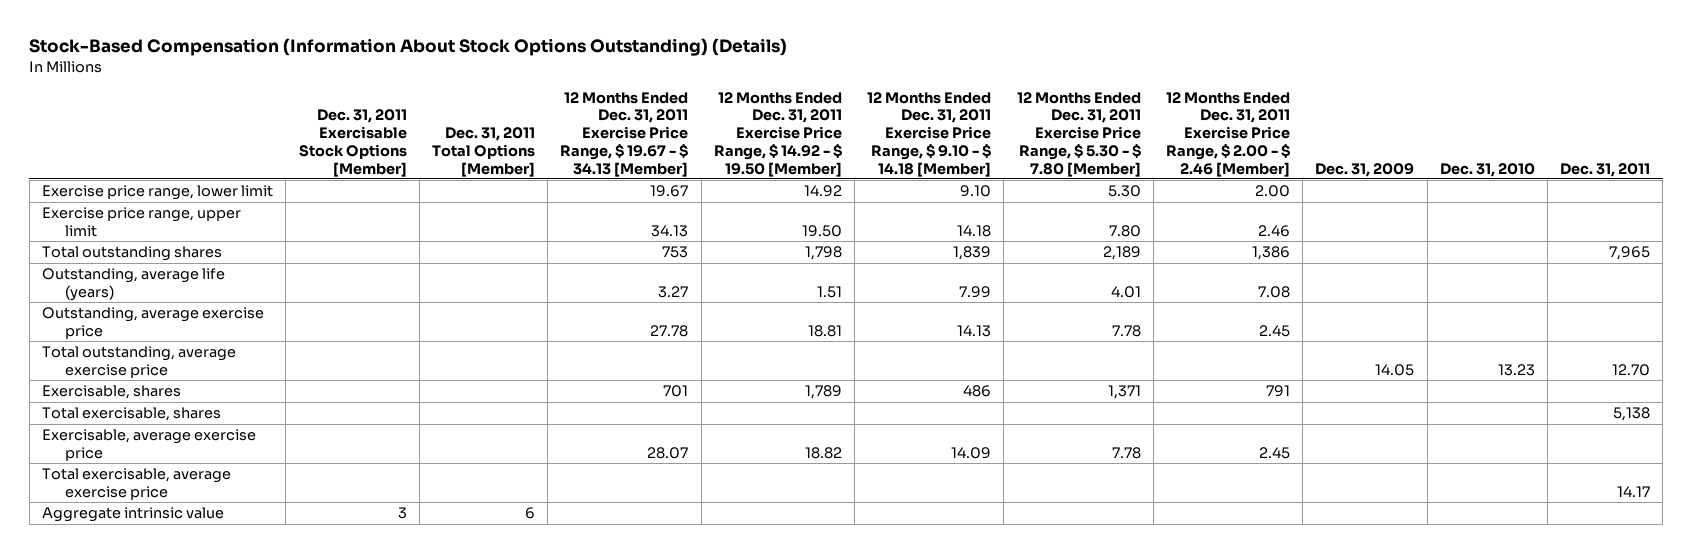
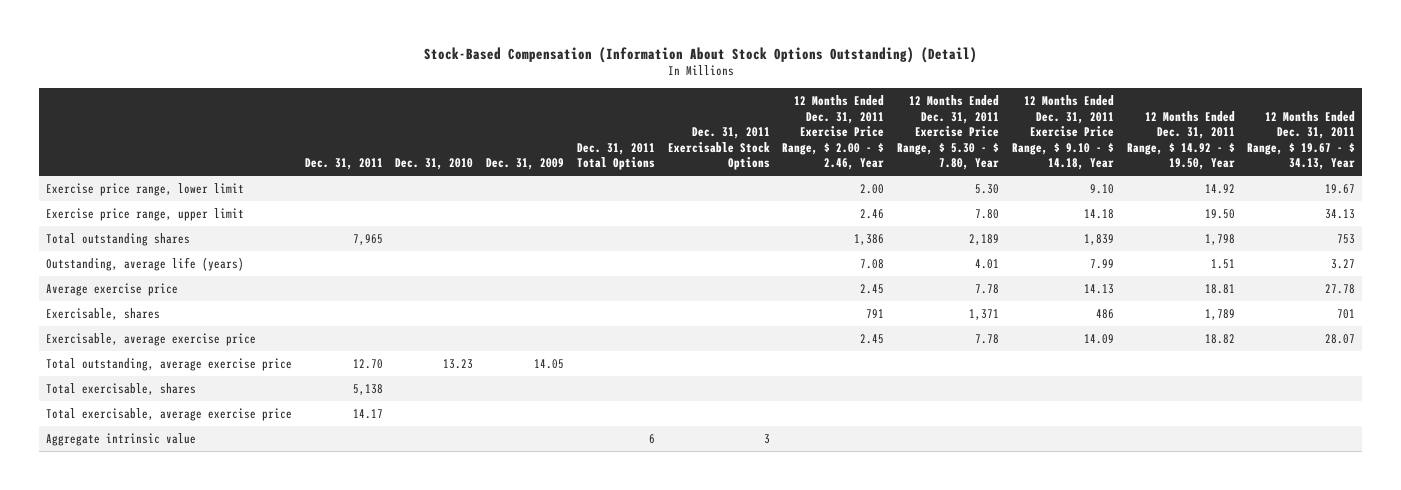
- Stock-Based Compensation (Information About Stock Options Outstanding) (Details)
+ Stock-Based Compensation (Information About Stock Options Outstanding) (Detail)
- | Dec. 31, 2011 Exercisable Stock Options [Member] | Dec. 31, 2011 Total Options [Member] | 12 Months Ended Dec. 31, 2011 Exercise Price Range, $ 19.67 - $ 34.13 [Member] | 12 Months Ended Dec. 31, 2011 Exercise Price Range, $ 14.92 - $ 19.50 [Member] | 12 Months Ended Dec. 31, 2011 Exercise Price Range, $ 9.10 - $ 14.18 [Member] | 12 Months Ended Dec. 31, 2011 Exercise Price Range, $ 5.30 - $ 7.80 [Member] | 12 Months Ended Dec. 31, 2011 Exercise Price Range, $ 2.00 - $ 2.46 [Member] | Dec. 31, 2009 | Dec. 31, 2010 | Dec. 31, 2011
+ | Dec. 31, 2011 | Dec. 31, 2010 | Dec. 31, 2009 | Dec. 31, 2011 Total Options | Dec. 31, 2011 Exercisable Stock Options | 12 Months Ended Dec. 31, 2011 Exercise Price Range, $ 2.00 - $ 2.46, Year | 12 Months Ended Dec. 31, 2011 Exercise Price Range, $ 5.30 - $ 7.80, Year | 12 Months Ended Dec. 31, 2011 Exercise Price Range, $ 9.10 - $ 14.18, Year | 12 Months Ended Dec. 31, 2011 Range, $ 14.92 - $ 19.50, Year | 12 Months Ended Dec. 31, 2011 Range, $ 19.67 - $ 34.13, Year
- Outstanding, average exercise price | | | 27.78 | 18.81 | 14.13 | 7.78 | 2.45 | | |
+ Average exercise price | | | | | | 2.45 | 7.78 | 14.13 | 18.81 | 27.78
moved down: Total outstanding, average exercise price | 12.70 | 13.23 | 14.05 | | | | | | |
moved down: Total exercisable, shares | 5,138 | | | | | | | | |

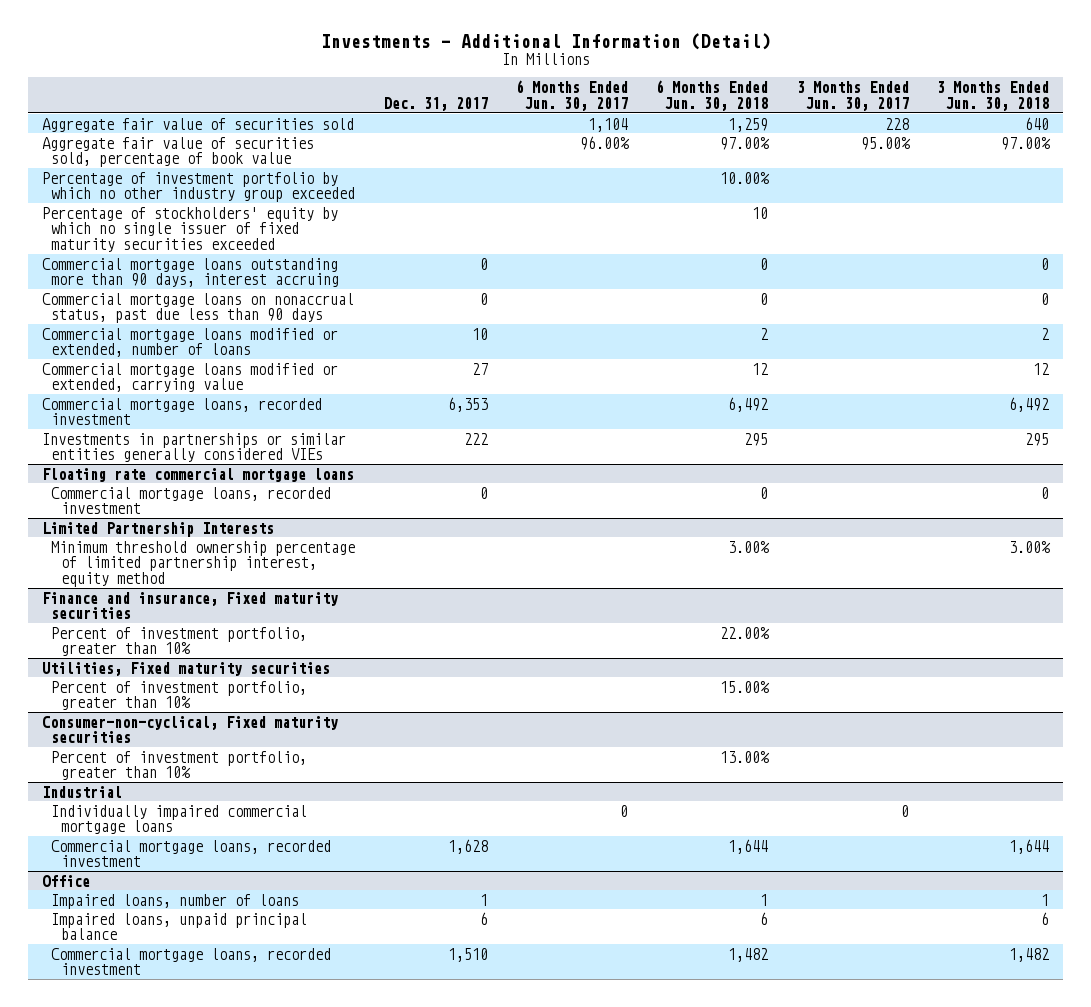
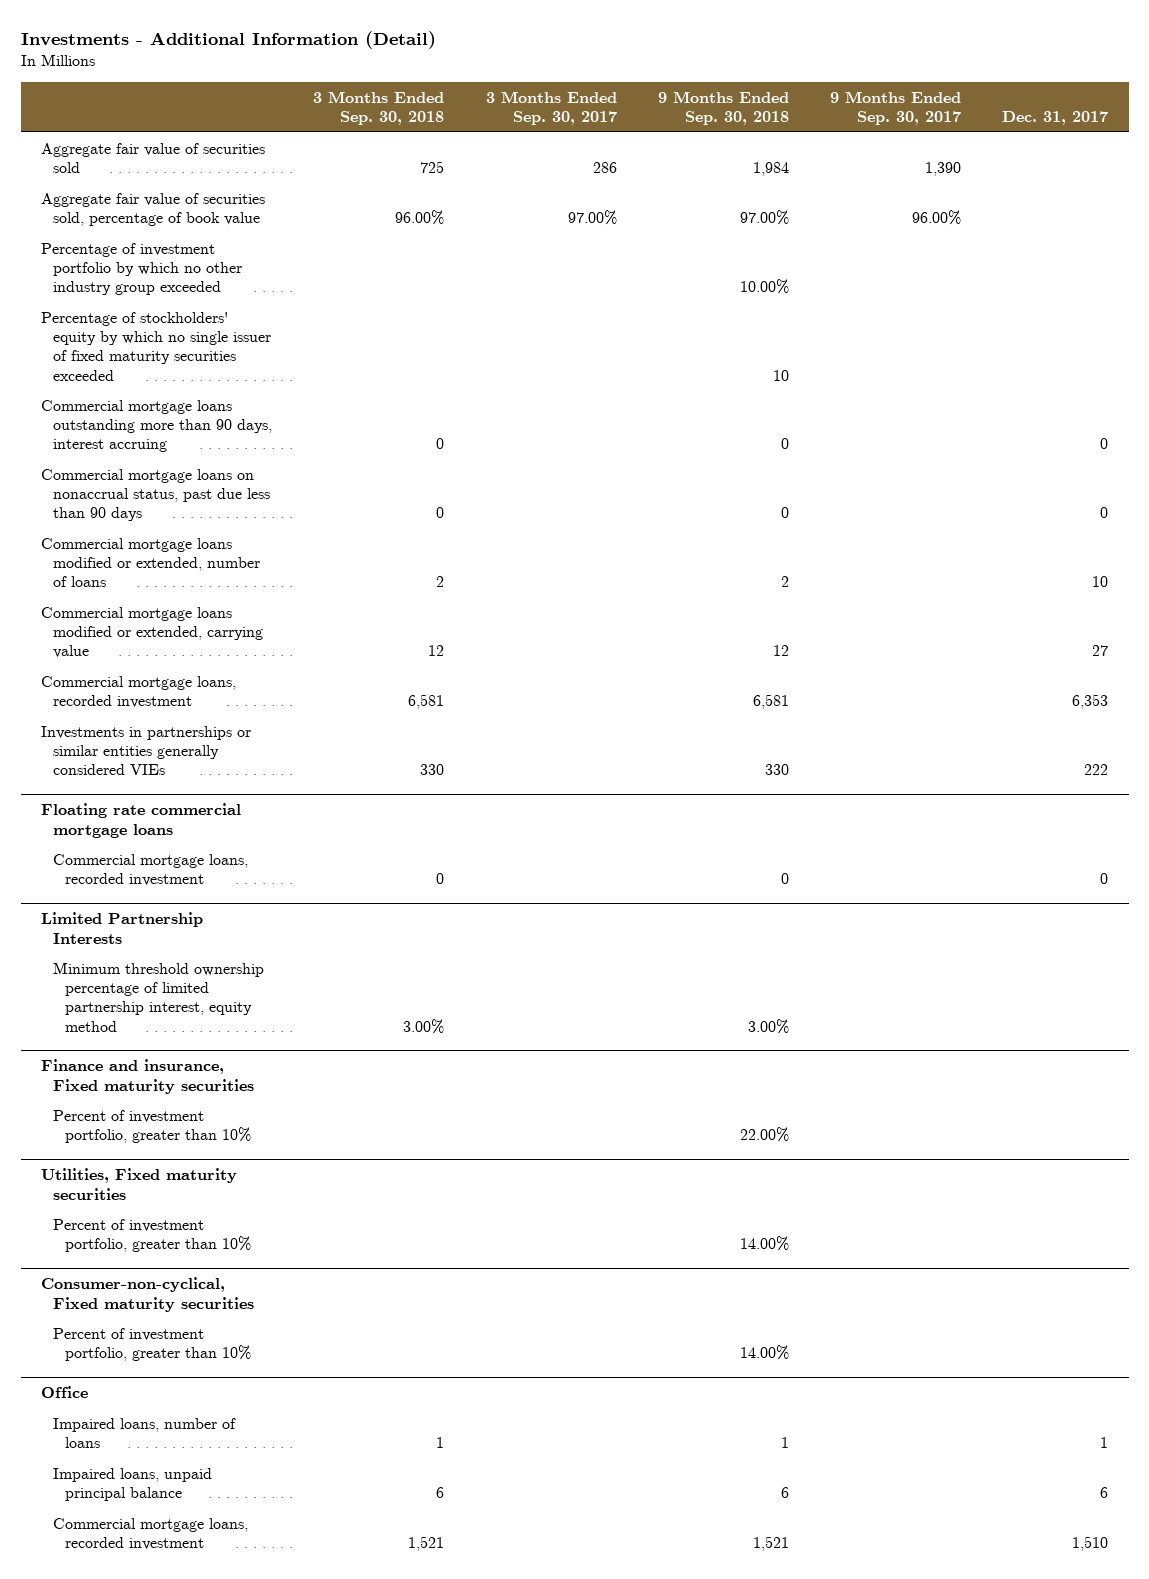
- | Dec. 31, 2017 | 6 Months Ended Jun. 30, 2017 | 6 Months Ended Jun. 30, 2018 | 3 Months Ended Jun. 30, 2017 | 3 Months Ended Jun. 30, 2018
+ | 3 Months Ended Sep. 30, 2018 | 3 Months Ended Sep. 30, 2017 | 9 Months Ended Sep. 30, 2018 | 9 Months Ended Sep. 30, 2017 | Dec. 31, 2017
- Industrial
- Individually impaired commercial mortgage loans | | 0 | | 0 |
- Commercial mortgage loans, recorded investment | 1,628 | | 1,644 | | 1,644

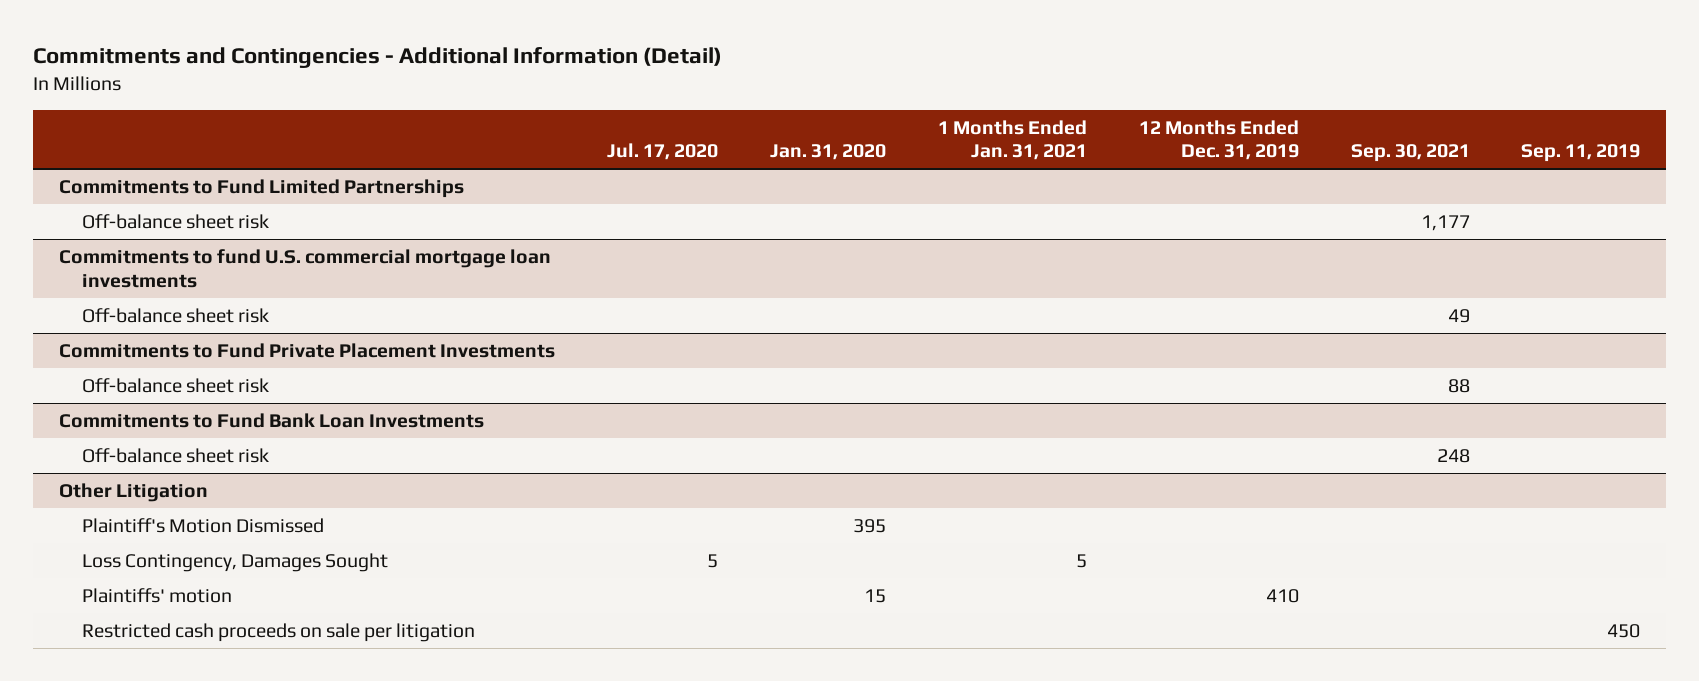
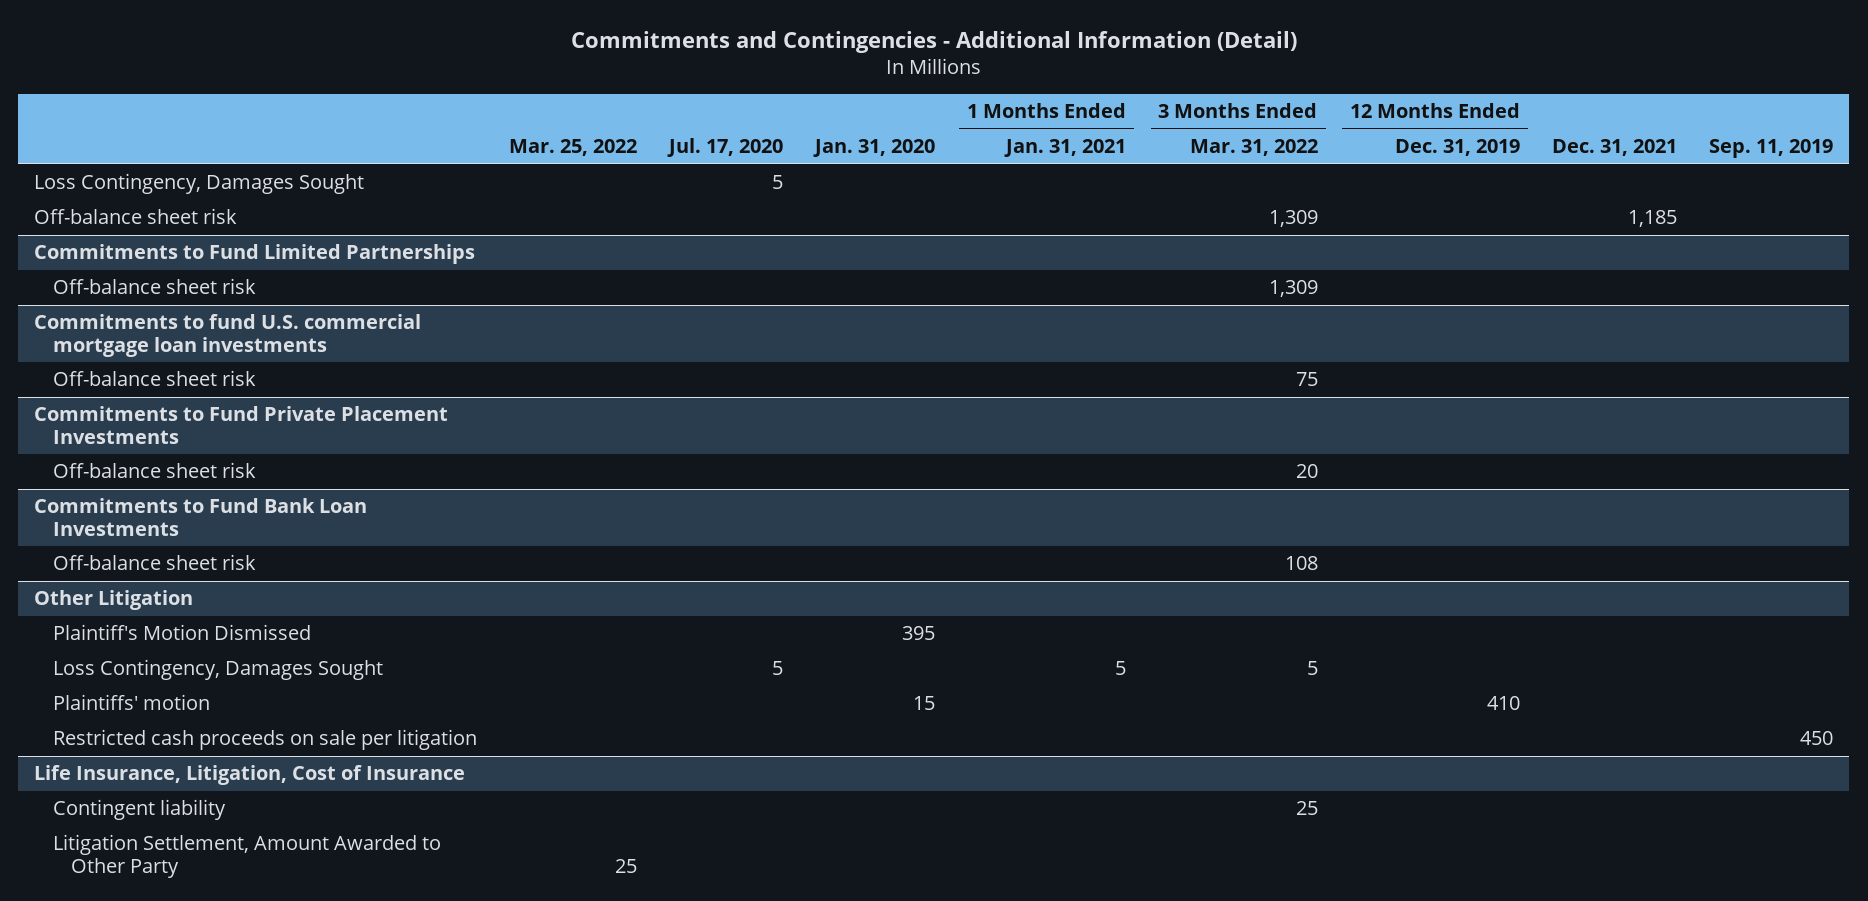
- | Jul. 17, 2020 | Jan. 31, 2020 | 1 Months Ended Jan. 31, 2021 | 12 Months Ended Dec. 31, 2019 | Sep. 30, 2021 | Sep. 11, 2019
+ | Mar. 25, 2022 | Jul. 17, 2020 | Jan. 31, 2020 | 1 Months Ended Jan. 31, 2021 | 3 Months Ended Mar. 31, 2022 | 12 Months Ended Dec. 31, 2019 | Dec. 31, 2021 | Sep. 11, 2019
+ Loss Contingency, Damages Sought | | 5 | | | | | |
+ Off-balance sheet risk | | | | | 1,309 | | 1,185 |
+ Life Insurance, Litigation, Cost of Insurance
+ Contingent liability | | | | | 25 | | |
+ Litigation Settlement, Amount Awarded to Other Party | 25 | | | | | | |

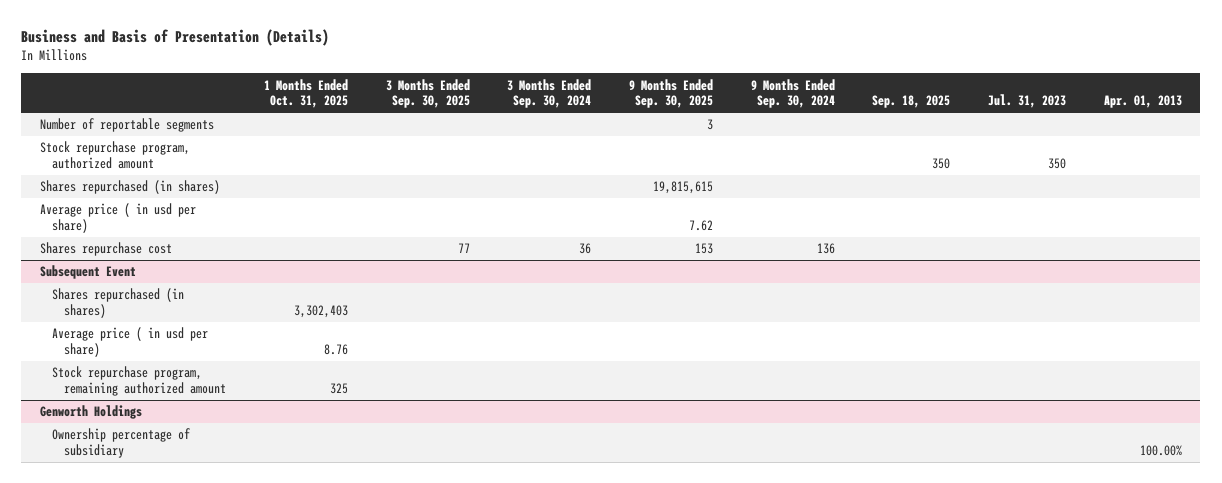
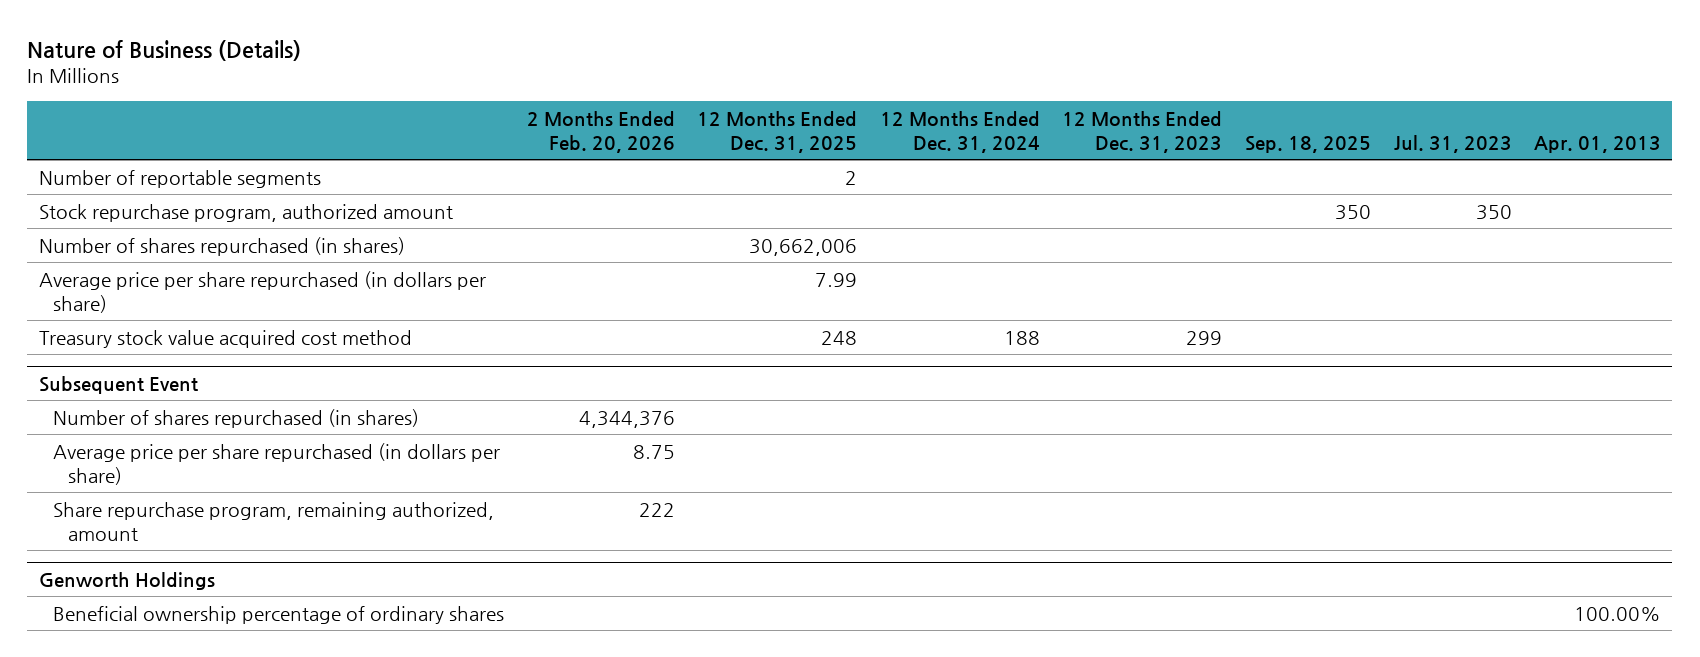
- Business and Basis of Presentation (Details)
+ Nature of Business (Details)
- | 1 Months Ended Oct. 31, 2025 | 3 Months Ended Sep. 30, 2025 | 3 Months Ended Sep. 30, 2024 | 9 Months Ended Sep. 30, 2025 | 9 Months Ended Sep. 30, 2024 | Sep. 18, 2025 | Jul. 31, 2023 | Apr. 01, 2013
+ | 2 Months Ended Feb. 20, 2026 | 12 Months Ended Dec. 31, 2025 | 12 Months Ended Dec. 31, 2024 | 12 Months Ended Dec. 31, 2023 | Sep. 18, 2025 | Jul. 31, 2023 | Apr. 01, 2013
- Shares repurchased (in shares) | | | | 19,815,615 | | | |
- Average price ( in usd per share) | | | | 7.62 | | | |
- Shares repurchase cost | | 77 | 36 | 153 | 136 | | |
+ Number of shares repurchased (in shares) | | 30,662,006 | | | | |
+ Average price per share repurchased (in dollars per share) | | 7.99 | | | | |
+ Treasury stock value acquired cost method | | 248 | 188 | 299 | | |
@ Subsequent Event
- Shares repurchased (in shares) | 3,302,403 | | | | | | |
- Average price ( in usd per share) | 8.76 | | | | | | |
- Stock repurchase program, remaining authorized amount | 325 | | | | | | |
+ Number of shares repurchased (in shares) | 4,344,376 | | | | | |
+ Average price per share repurchased (in dollars per share) | 8.75 | | | | | |
+ Share repurchase program, remaining authorized, amount | 222 | | | | | |
@ Genworth Holdings
- Ownership percentage of subsidiary | | | | | | | | 100.00%
+ Beneficial ownership percentage of ordinary shares | | | | | | | 100.00%

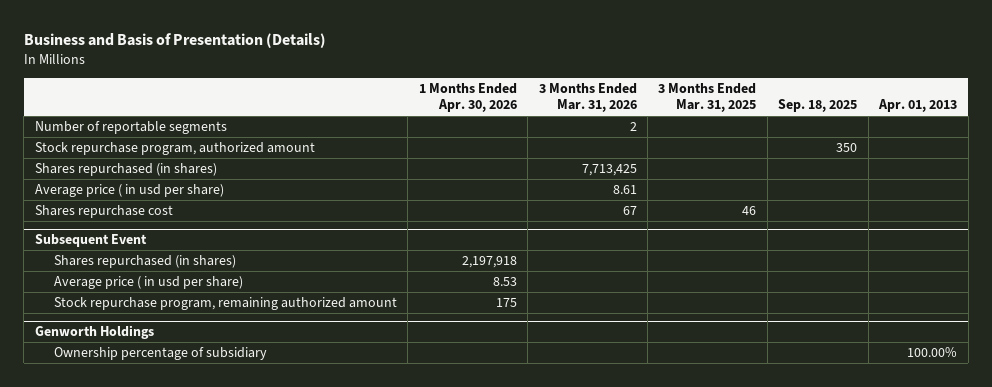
- Nature of Business (Details)
+ Business and Basis of Presentation (Details)
- | 2 Months Ended Feb. 20, 2026 | 12 Months Ended Dec. 31, 2025 | 12 Months Ended Dec. 31, 2024 | 12 Months Ended Dec. 31, 2023 | Sep. 18, 2025 | Jul. 31, 2023 | Apr. 01, 2013
+ | 1 Months Ended Apr. 30, 2026 | 3 Months Ended Mar. 31, 2026 | 3 Months Ended Mar. 31, 2025 | Sep. 18, 2025 | Apr. 01, 2013
- Number of shares repurchased (in shares) | | 30,662,006 | | | | |
- Average price per share repurchased (in dollars per share) | | 7.99 | | | | |
- Treasury stock value acquired cost method | | 248 | 188 | 299 | | |
+ Shares repurchased (in shares) | | 7,713,425 | | |
+ Average price ( in usd per share) | | 8.61 | | |
+ Shares repurchase cost | | 67 | 46 | |
@ Subsequent Event
- Number of shares repurchased (in shares) | 4,344,376 | | | | | |
- Average price per share repurchased (in dollars per share) | 8.75 | | | | | |
- Share repurchase program, remaining authorized, amount | 222 | | | | | |
+ Shares repurchased (in shares) | 2,197,918 | | | |
+ Average price ( in usd per share) | 8.53 | | | |
+ Stock repurchase program, remaining authorized amount | 175 | | | |
@ Genworth Holdings
- Beneficial ownership percentage of ordinary shares | | | | | | | 100.00%
+ Ownership percentage of subsidiary | | | | | 100.00%

